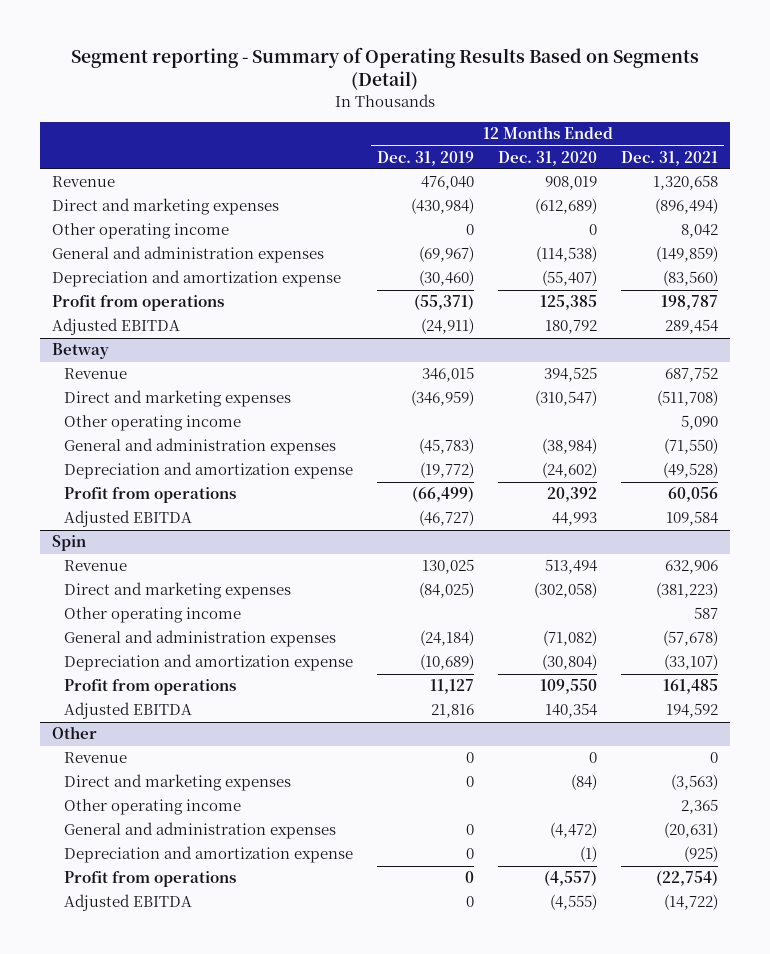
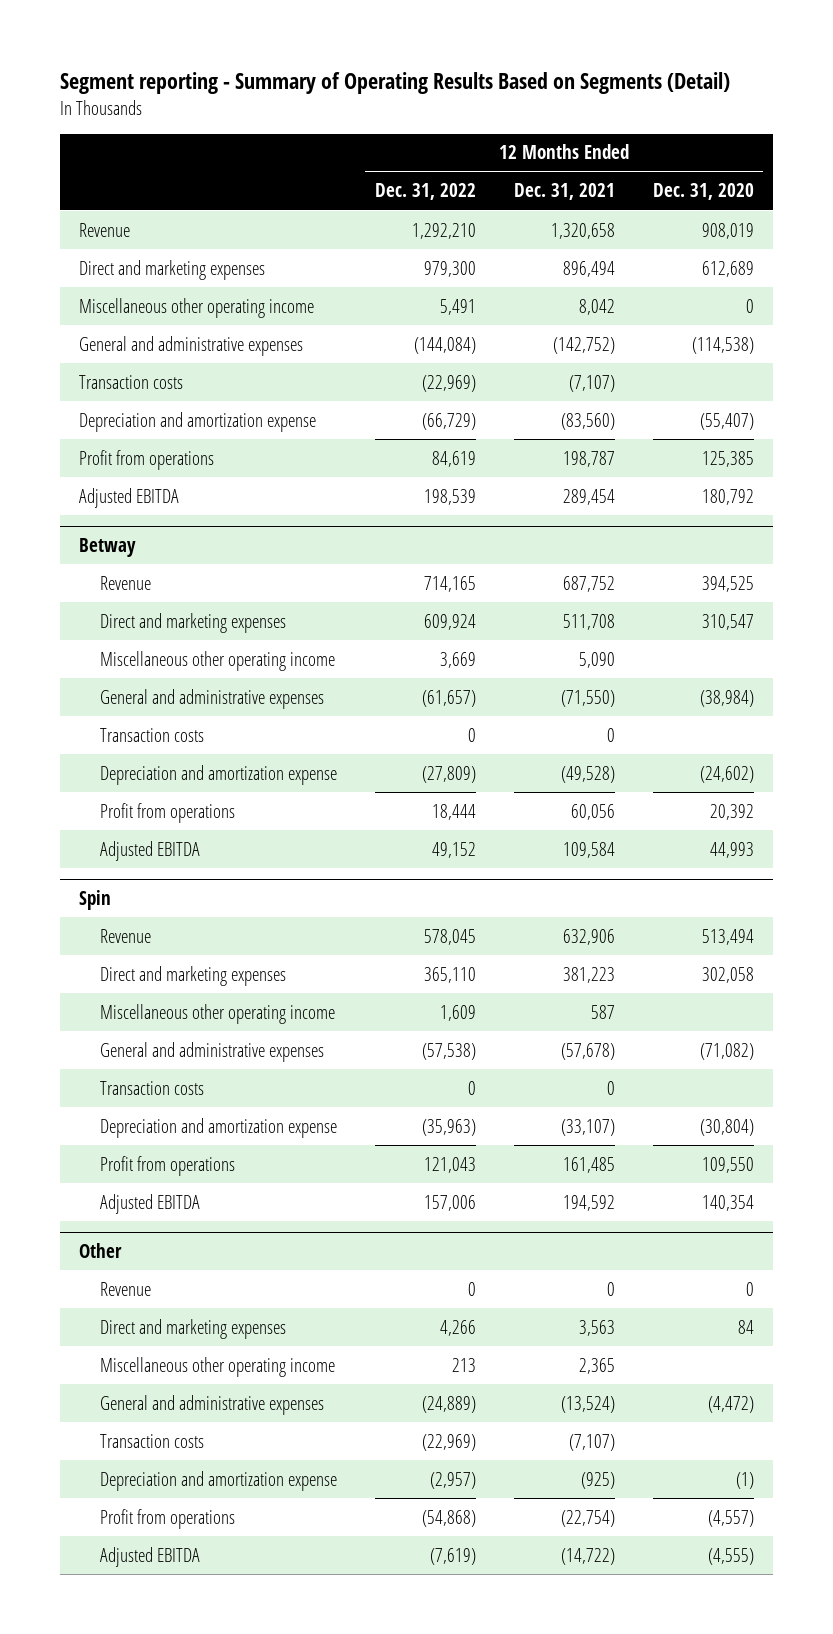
- | 12 Months Ended Dec. 31, 2019 | 12 Months Ended Dec. 31, 2020 | 12 Months Ended Dec. 31, 2021
+ | 12 Months Ended Dec. 31, 2022 | 12 Months Ended Dec. 31, 2021 | 12 Months Ended Dec. 31, 2020
- Direct and marketing expenses | (430,984) | (612,689) | (896,494)
- Other operating income | 0 | 0 | 8,042
- General and administration expenses | (69,967) | (114,538) | (149,859)
+ Direct and marketing expenses | 979,300 | 896,494 | 612,689
+ Miscellaneous other operating income | 5,491 | 8,042 | 0
+ General and administrative expenses | (144,084) | (142,752) | (114,538)
+ Transaction costs | (22,969) | (7,107) |
@ Betway
- Direct and marketing expenses | (346,959) | (310,547) | (511,708)
- Other operating income | | | 5,090
- General and administration expenses | (45,783) | (38,984) | (71,550)
+ Direct and marketing expenses | 609,924 | 511,708 | 310,547
+ Miscellaneous other operating income | 3,669 | 5,090 |
+ General and administrative expenses | (61,657) | (71,550) | (38,984)
+ Transaction costs | 0 | 0 |
@ Spin
- Direct and marketing expenses | (84,025) | (302,058) | (381,223)
- Other operating income | | | 587
- General and administration expenses | (24,184) | (71,082) | (57,678)
+ Direct and marketing expenses | 365,110 | 381,223 | 302,058
+ Miscellaneous other operating income | 1,609 | 587 |
+ General and administrative expenses | (57,538) | (57,678) | (71,082)
+ Transaction costs | 0 | 0 |
@ Other
- Direct and marketing expenses | 0 | (84) | (3,563)
- Other operating income | | | 2,365
- General and administration expenses | 0 | (4,472) | (20,631)
+ Direct and marketing expenses | 4,266 | 3,563 | 84
+ Miscellaneous other operating income | 213 | 2,365 |
+ General and administrative expenses | (24,889) | (13,524) | (4,472)
+ Transaction costs | (22,969) | (7,107) |

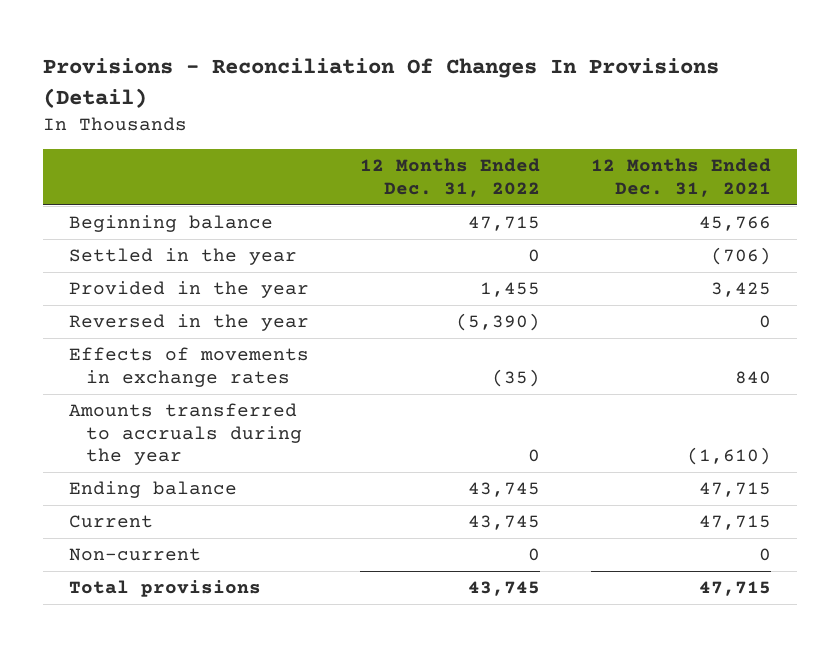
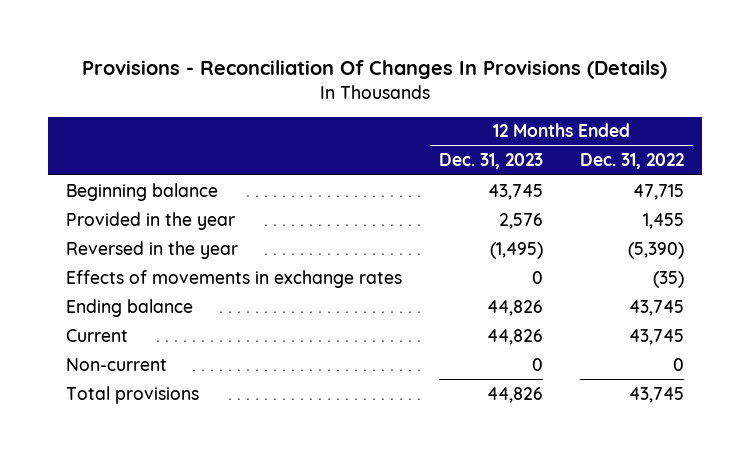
- Provisions - Reconciliation Of Changes In Provisions (Detail)
+ Provisions - Reconciliation Of Changes In Provisions (Details)
- | 12 Months Ended Dec. 31, 2022 | 12 Months Ended Dec. 31, 2021
+ | 12 Months Ended Dec. 31, 2023 | 12 Months Ended Dec. 31, 2022
- Settled in the year | 0 | (706)
- Amounts transferred to accruals during the year | 0 | (1,610)

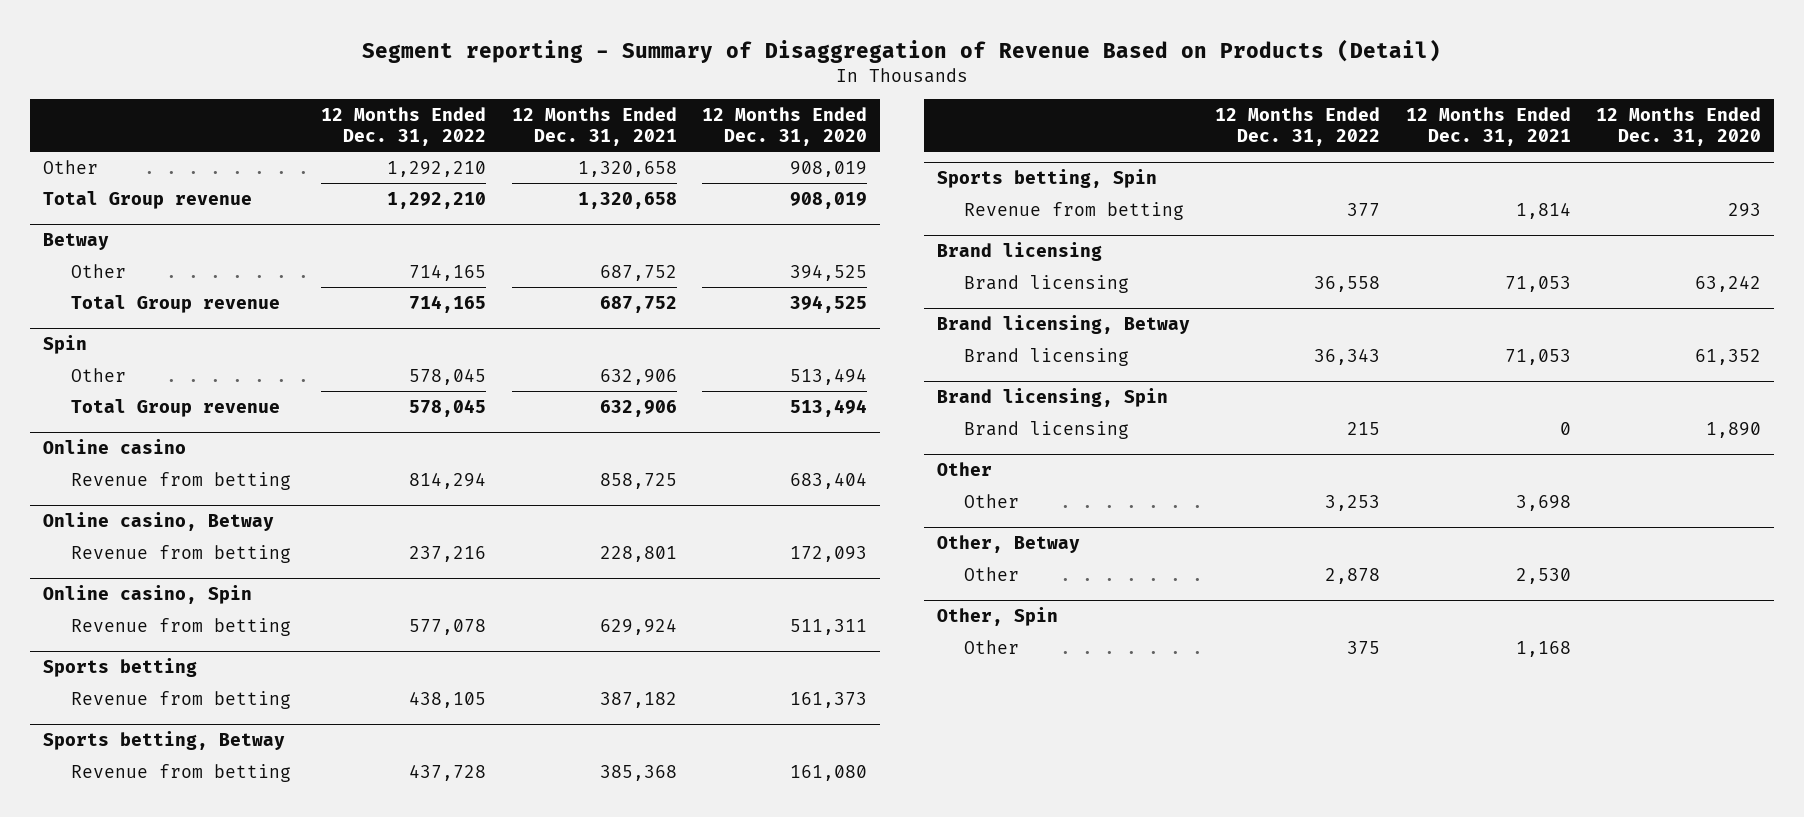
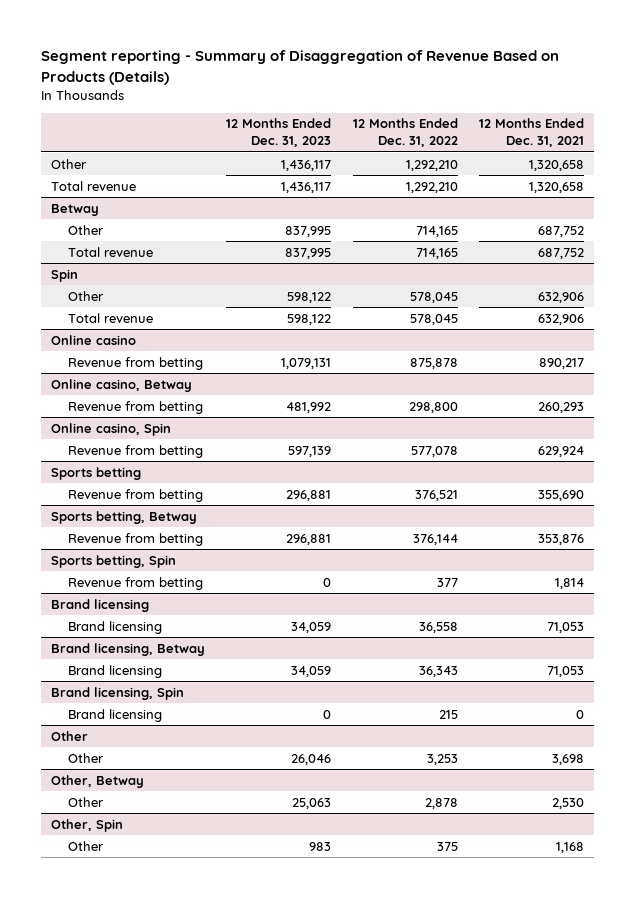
- Segment reporting - Summary of Disaggregation of Revenue Based on Products (Detail)
+ Segment reporting - Summary of Disaggregation of Revenue Based on Products (Details)
- | 12 Months Ended Dec. 31, 2022 | 12 Months Ended Dec. 31, 2021 | 12 Months Ended Dec. 31, 2020
+ | 12 Months Ended Dec. 31, 2023 | 12 Months Ended Dec. 31, 2022 | 12 Months Ended Dec. 31, 2021
- Total Group revenue | 1,292,210 | 1,320,658 | 908,019
+ Total revenue | 1,436,117 | 1,292,210 | 1,320,658
@ Betway
- Total Group revenue | 714,165 | 687,752 | 394,525
+ Total revenue | 837,995 | 714,165 | 687,752
@ Spin
- Total Group revenue | 578,045 | 632,906 | 513,494
+ Total revenue | 598,122 | 578,045 | 632,906
@ Online casino
- Revenue from betting | 814,294 | 858,725 | 683,404
+ Revenue from betting | 1,079,131 | 875,878 | 890,217
@ Online casino, Betway
- Revenue from betting | 237,216 | 228,801 | 172,093
+ Revenue from betting | 481,992 | 298,800 | 260,293
@ Sports betting
- Revenue from betting | 438,105 | 387,182 | 161,373
+ Revenue from betting | 296,881 | 376,521 | 355,690
@ Sports betting, Betway
- Revenue from betting | 437,728 | 385,368 | 161,080
+ Revenue from betting | 296,881 | 376,144 | 353,876

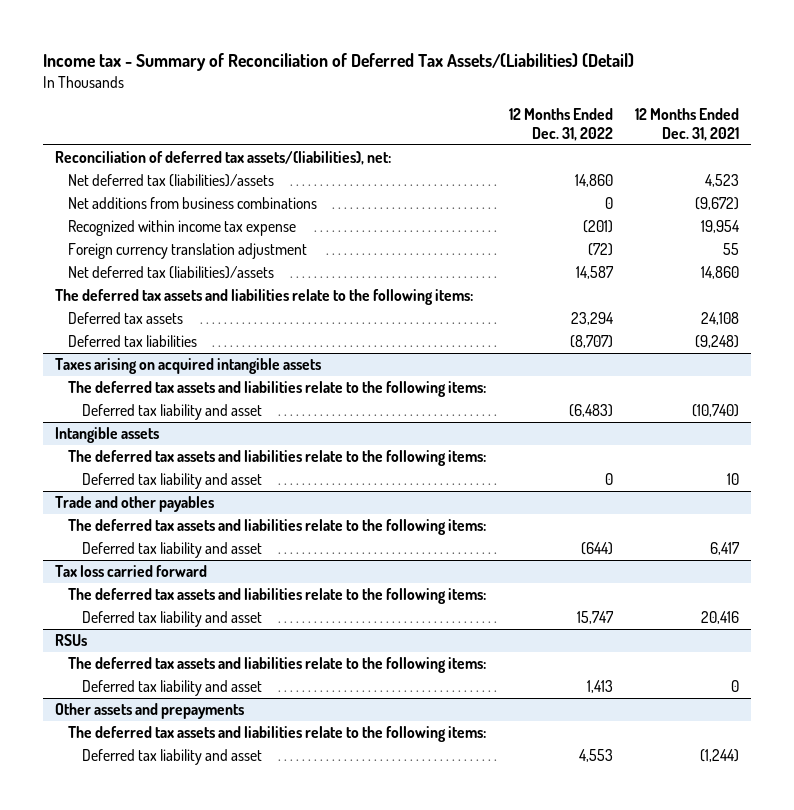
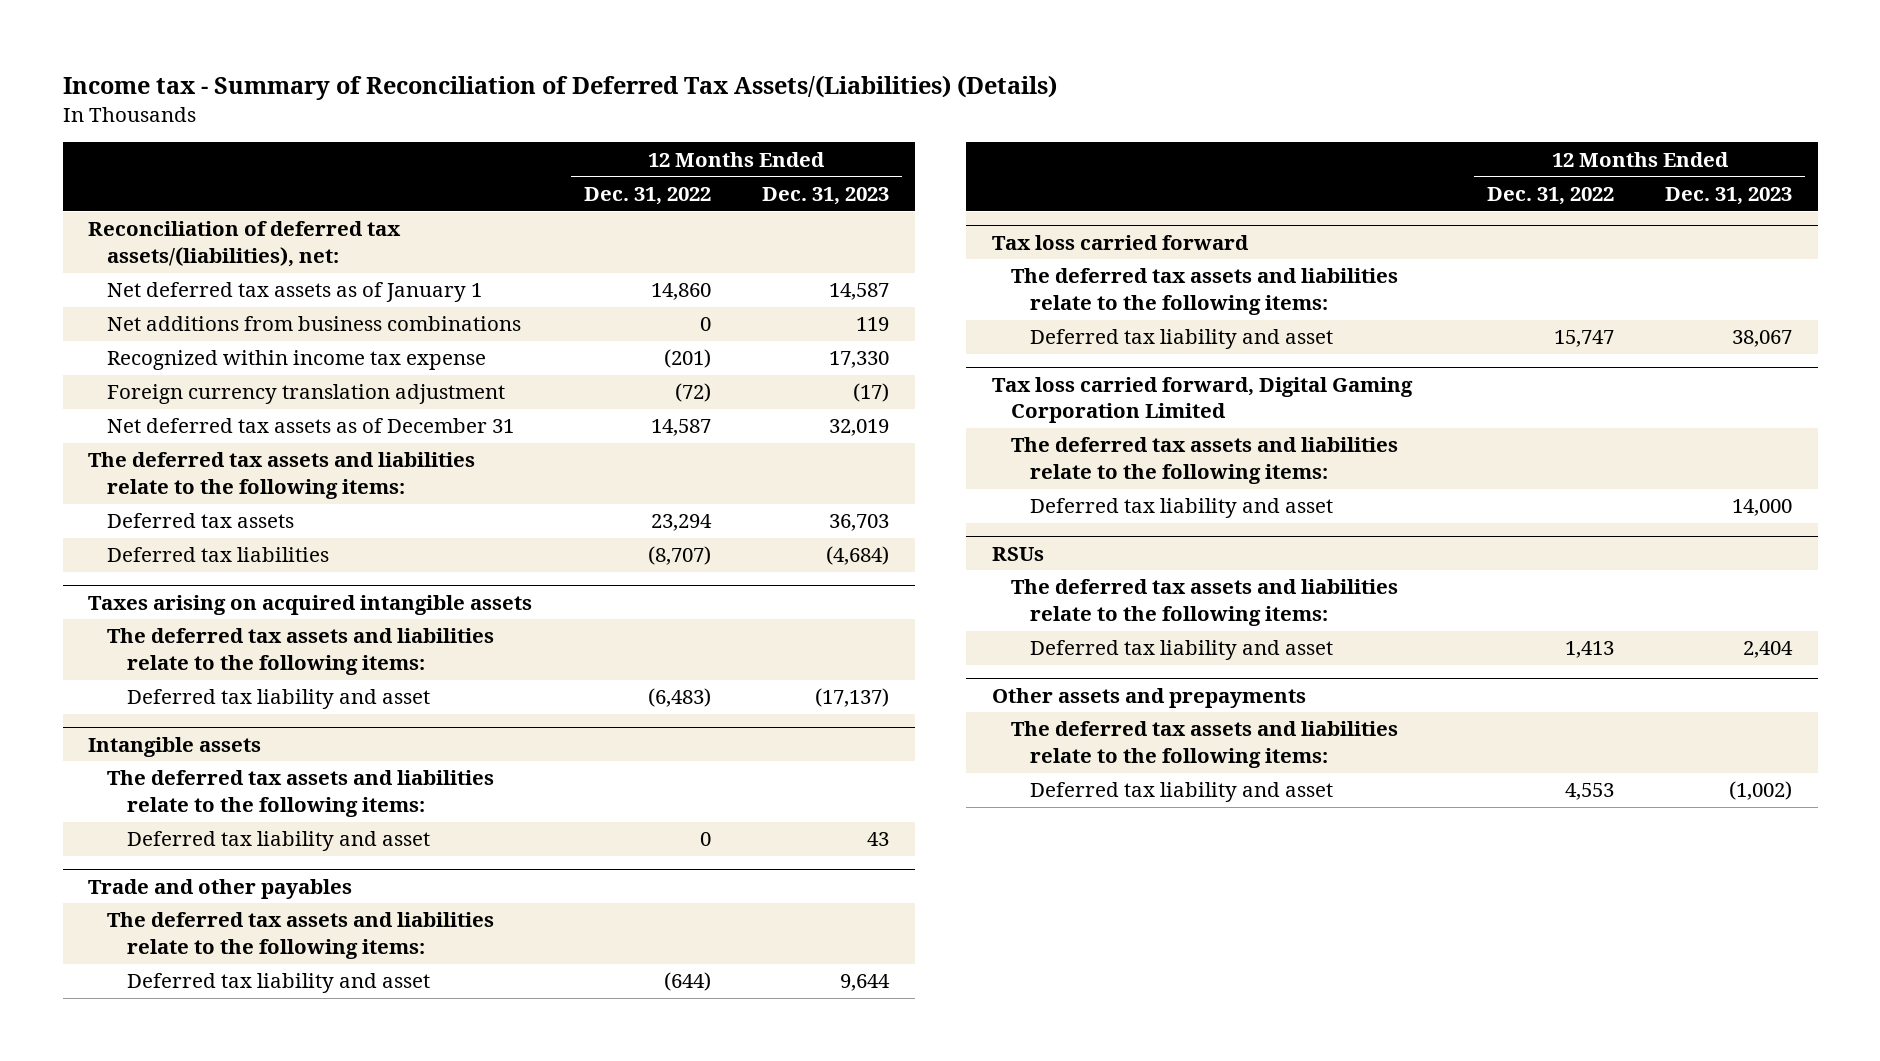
- Income tax - Summary of Reconciliation of Deferred Tax Assets/(Liabilities) (Detail)
+ Income tax - Summary of Reconciliation of Deferred Tax Assets/(Liabilities) (Details)
- | 12 Months Ended Dec. 31, 2022 | 12 Months Ended Dec. 31, 2021
+ | 12 Months Ended Dec. 31, 2022 | 12 Months Ended Dec. 31, 2023
- Net deferred tax (liabilities)/assets | 14,860 | 4,523
+ Net deferred tax assets as of January 1 | 14,860 | 14,587
- Net deferred tax (liabilities)/assets | 14,587 | 14,860
+ Net deferred tax assets as of December 31 | 14,587 | 32,019
+ Tax loss carried forward, Digital Gaming Corporation Limited
+ The deferred tax assets and liabilities relate to the following items:
+ Deferred tax liability and asset | | 14,000

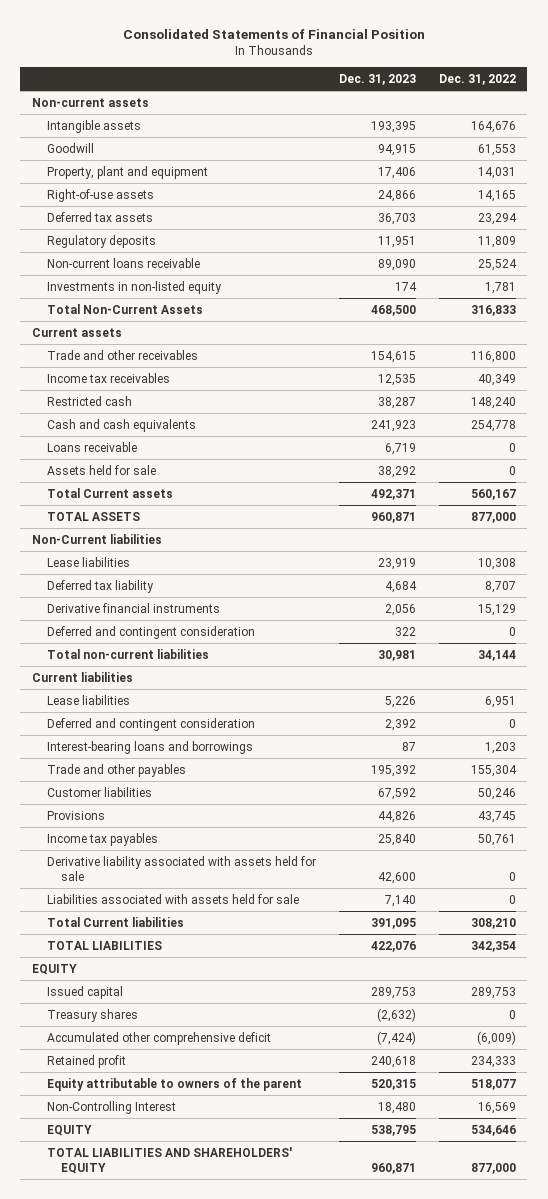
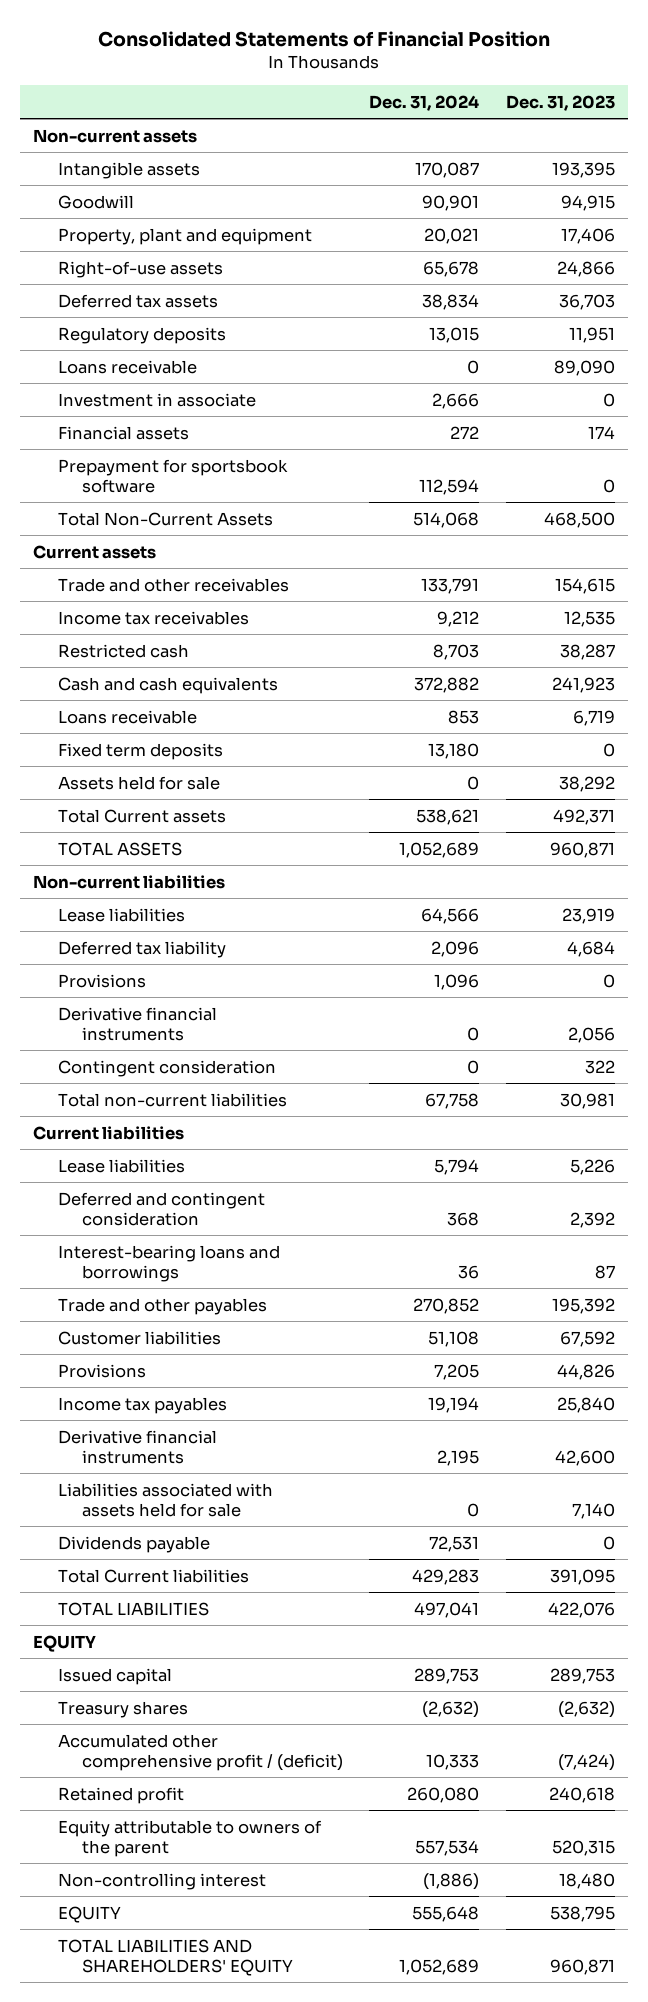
- | Dec. 31, 2023 | Dec. 31, 2022
+ | Dec. 31, 2024 | Dec. 31, 2023
- Non-current loans receivable | 89,090 | 25,524
- Investments in non-listed equity | 174 | 1,781
+ Loans receivable | 0 | 89,090
+ Investment in associate | 2,666 | 0
+ Financial assets | 272 | 174
+ Prepayment for sportsbook software | 112,594 | 0
+ Fixed term deposits | 13,180 | 0
- Non-Current liabilities
+ Non-current liabilities
+ Provisions | 1,096 | 0
- Deferred and contingent consideration | 322 | 0
+ Contingent consideration | 0 | 322
- Derivative liability associated with assets held for sale | 42,600 | 0
+ Derivative financial instruments | 2,195 | 42,600
+ Dividends payable | 72,531 | 0
- Accumulated other comprehensive deficit | (7,424) | (6,009)
+ Accumulated other comprehensive profit / (deficit) | 10,333 | (7,424)
- Non-Controlling Interest | 18,480 | 16,569
+ Non-controlling interest | (1,886) | 18,480

